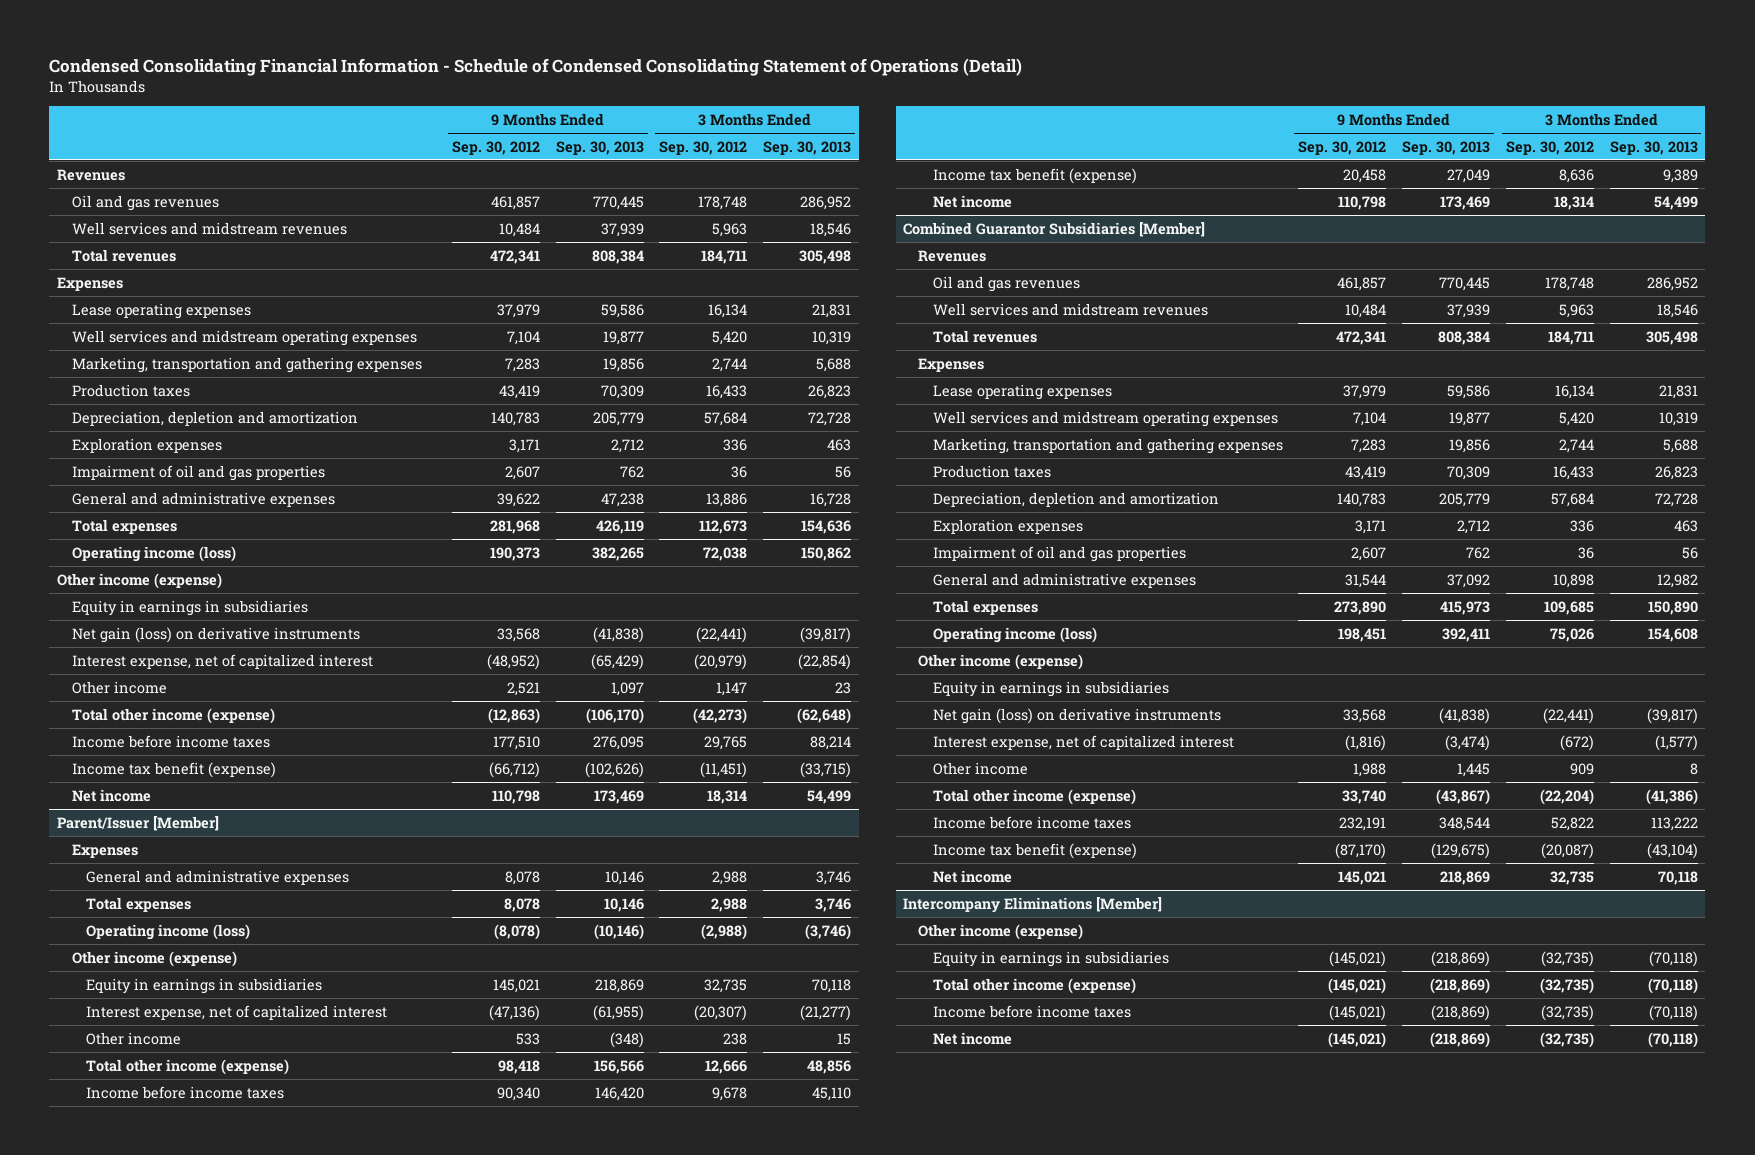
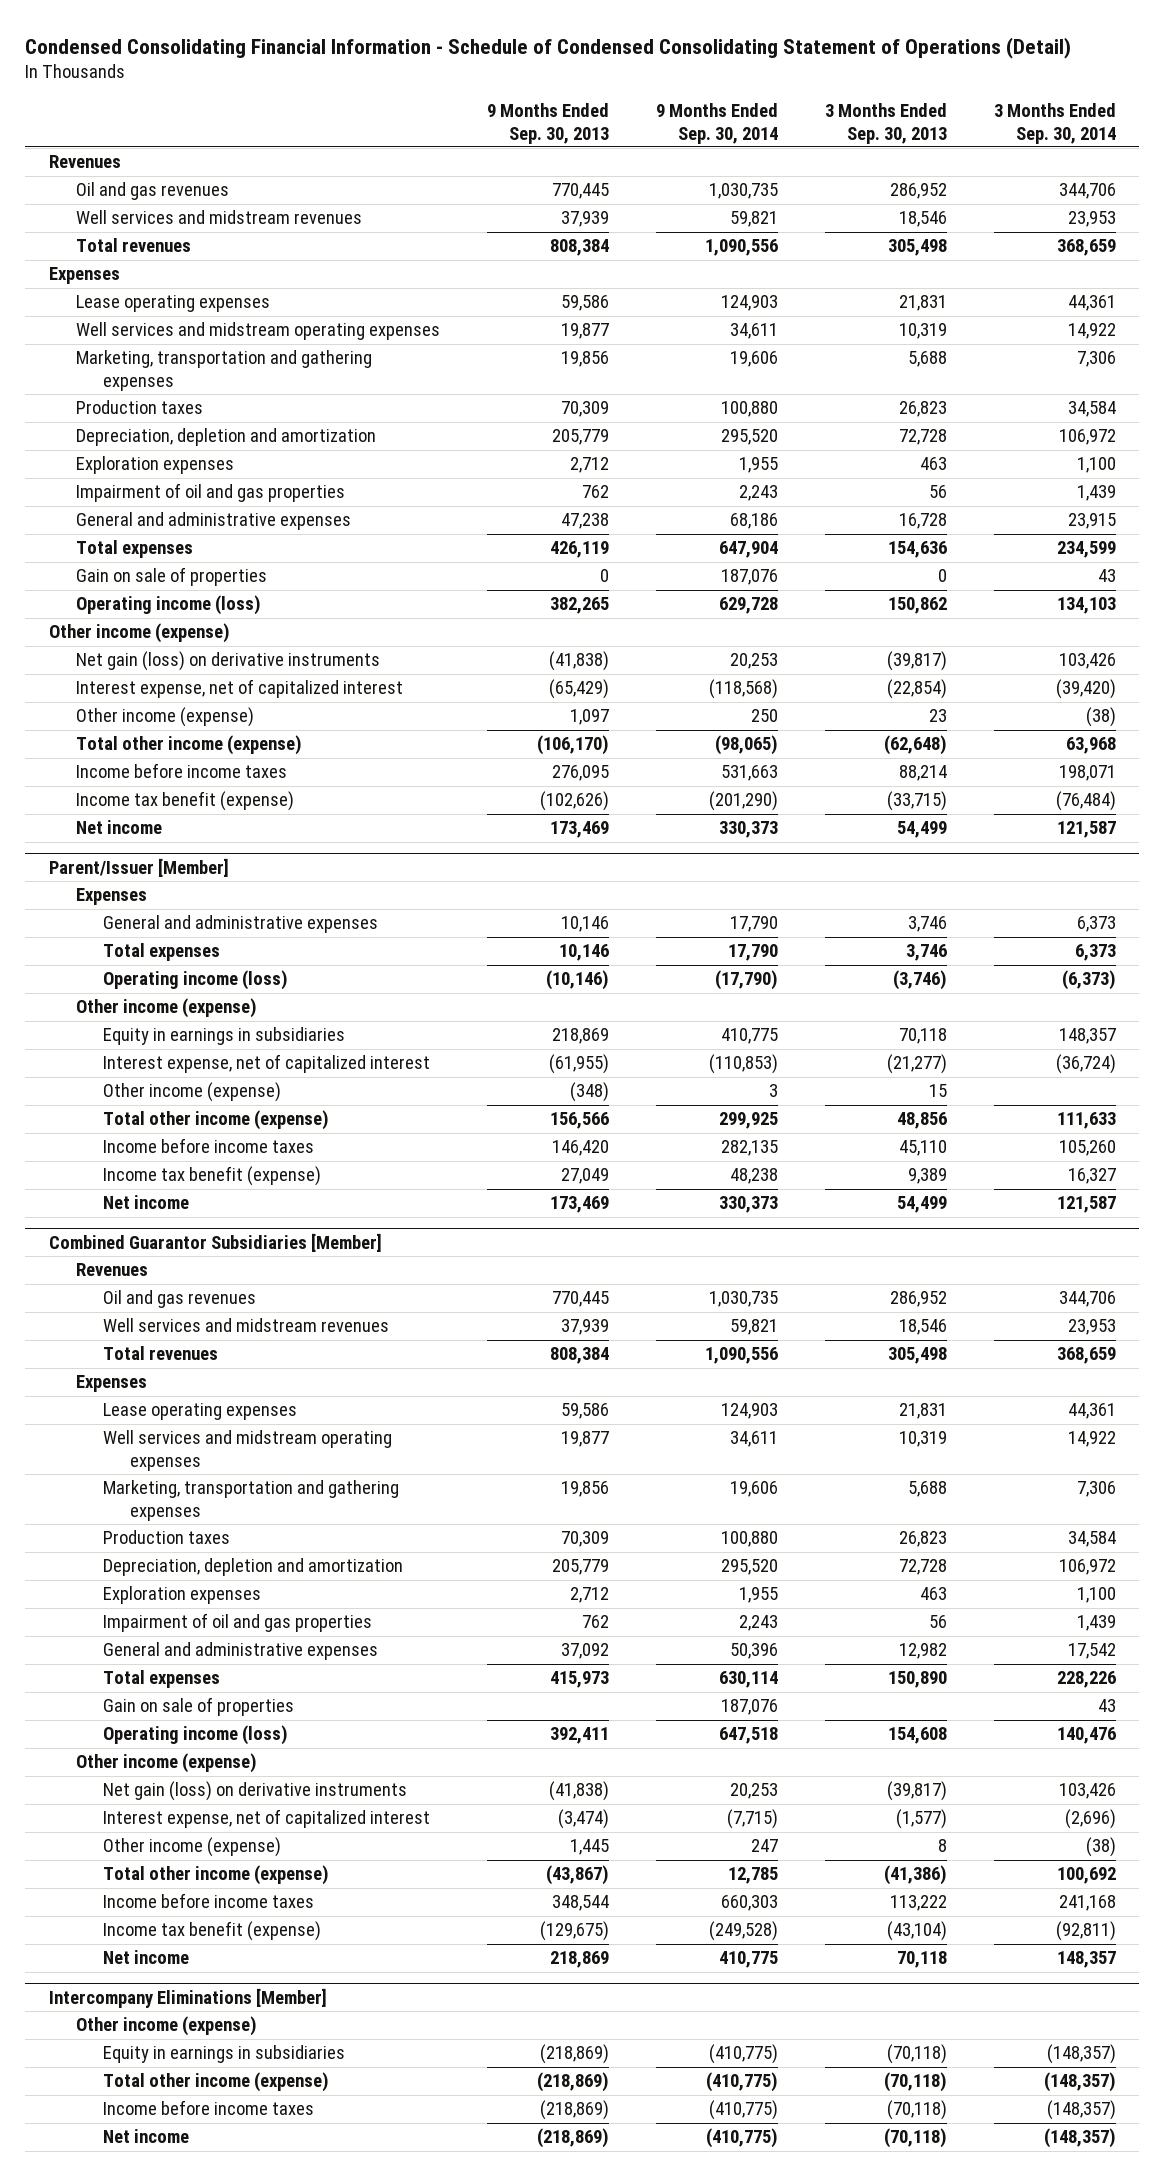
- | 9 Months Ended Sep. 30, 2012 | 9 Months Ended Sep. 30, 2013 | 3 Months Ended Sep. 30, 2012 | 3 Months Ended Sep. 30, 2013
+ | 9 Months Ended Sep. 30, 2013 | 9 Months Ended Sep. 30, 2014 | 3 Months Ended Sep. 30, 2013 | 3 Months Ended Sep. 30, 2014
+ Gain on sale of properties | 0 | 187,076 | 0 | 43
- Equity in earnings in subsidiaries
- Other income | 2,521 | 1,097 | 1,147 | 23
+ Other income (expense) | 1,097 | 250 | 23 | (38)
@ Parent/Issuer [Member]
- Other income | 533 | (348) | 238 | 15
+ Other income (expense) | (348) | 3 | 15 |
@ Combined Guarantor Subsidiaries [Member]
+ Gain on sale of properties | | 187,076 | | 43
- Equity in earnings in subsidiaries
- Other income | 1,988 | 1,445 | 909 | 8
+ Other income (expense) | 1,445 | 247 | 8 | (38)

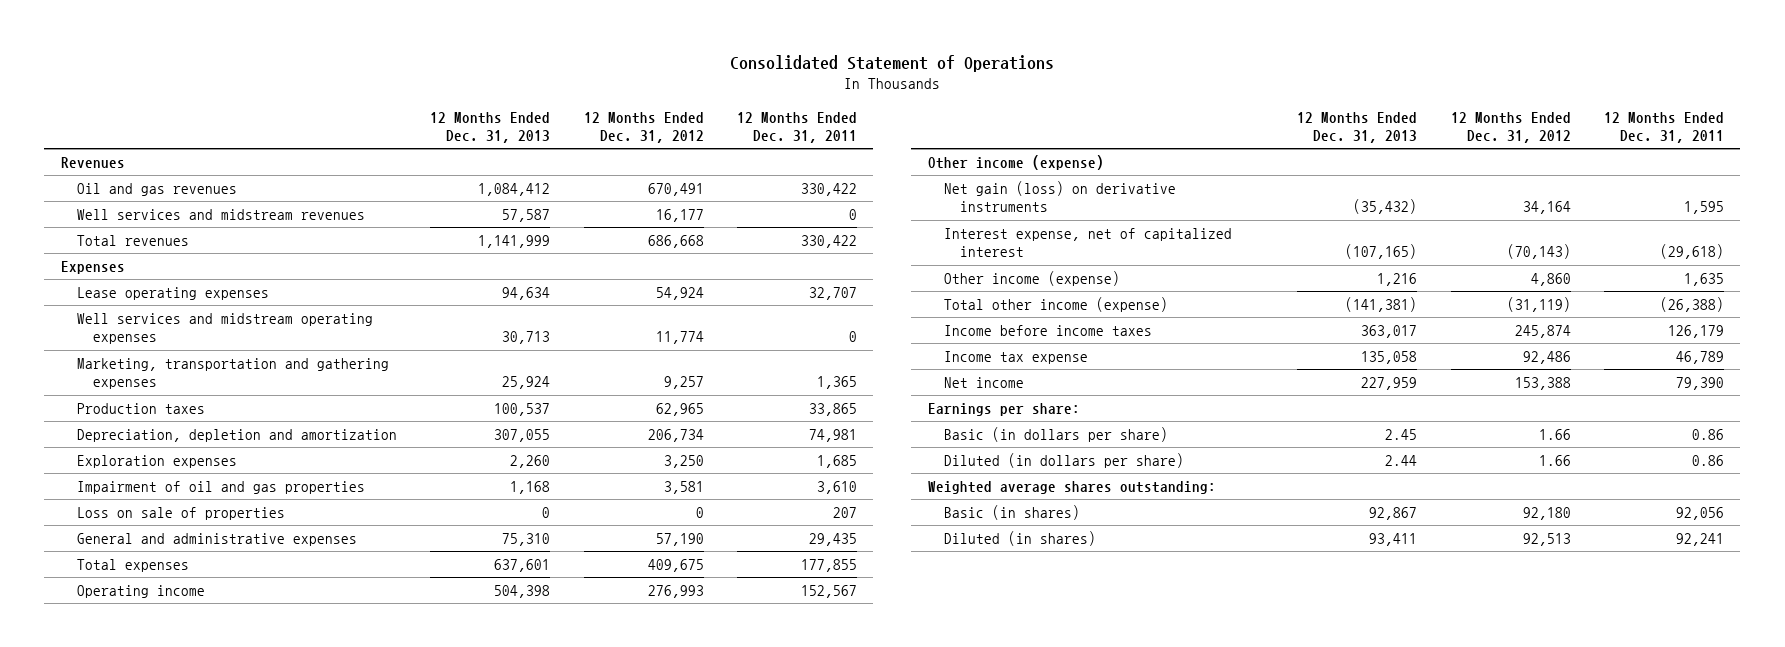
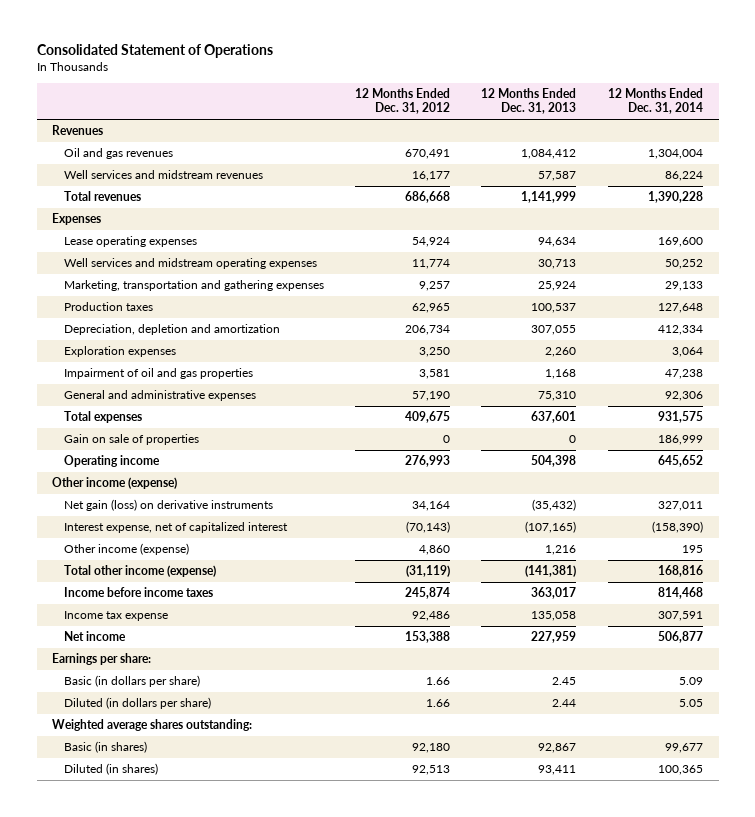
- | 12 Months Ended Dec. 31, 2013 | 12 Months Ended Dec. 31, 2012 | 12 Months Ended Dec. 31, 2011
+ | 12 Months Ended Dec. 31, 2012 | 12 Months Ended Dec. 31, 2013 | 12 Months Ended Dec. 31, 2014
- Loss on sale of properties | 0 | 0 | 207
+ Gain on sale of properties | 0 | 0 | 186,999

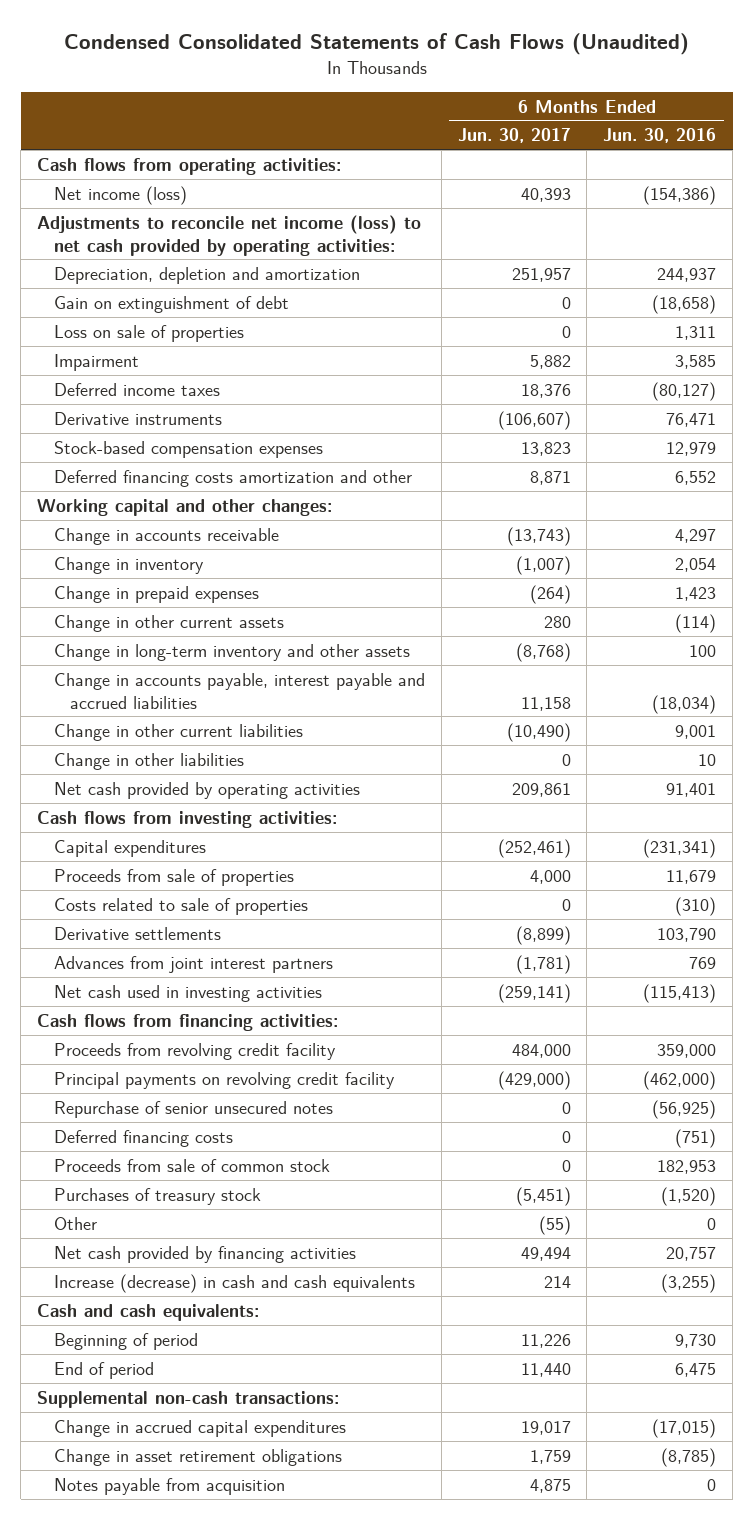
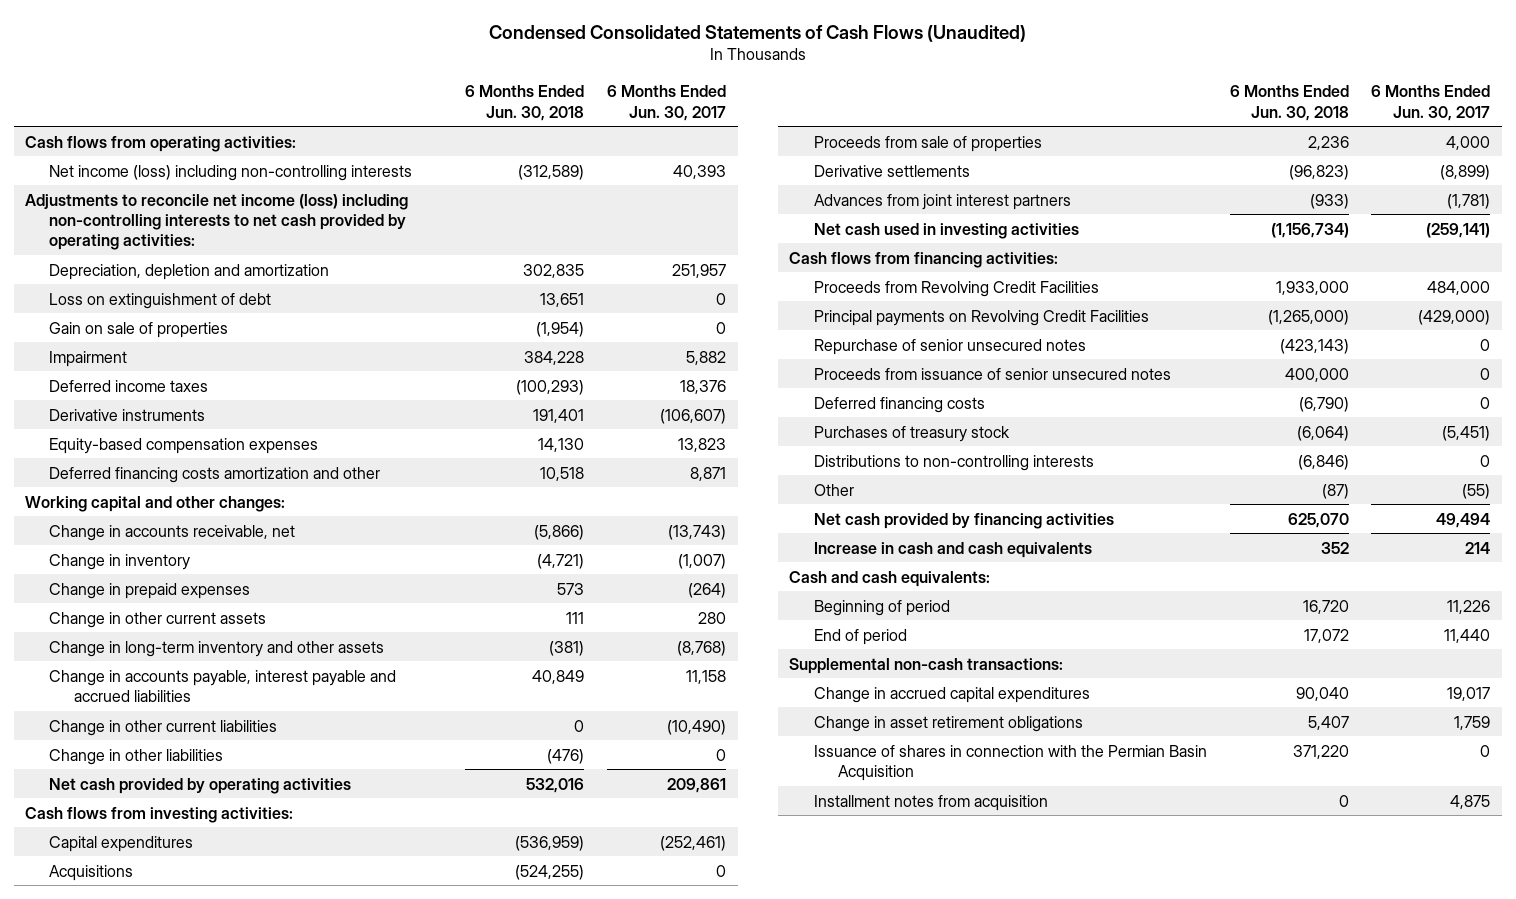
- | 6 Months Ended Jun. 30, 2017 | 6 Months Ended Jun. 30, 2016
+ | 6 Months Ended Jun. 30, 2018 | 6 Months Ended Jun. 30, 2017
- Net income (loss) | 40,393 | (154,386)
- Adjustments to reconcile net income (loss) to net cash provided by operating activities:
+ Net income (loss) including non-controlling interests | (312,589) | 40,393
+ Adjustments to reconcile net income (loss) including non-controlling interests to net cash provided by operating activities:
- Gain on extinguishment of debt | 0 | (18,658)
- Loss on sale of properties | 0 | 1,311
+ Loss on extinguishment of debt | 13,651 | 0
+ Gain on sale of properties | (1,954) | 0
- Stock-based compensation expenses | 13,823 | 12,979
+ Equity-based compensation expenses | 14,130 | 13,823
- Change in accounts receivable | (13,743) | 4,297
+ Change in accounts receivable, net | (5,866) | (13,743)
+ Acquisitions | (524,255) | 0
- Costs related to sale of properties | 0 | (310)
- Proceeds from revolving credit facility | 484,000 | 359,000
- Principal payments on revolving credit facility | (429,000) | (462,000)
+ Proceeds from Revolving Credit Facilities | 1,933,000 | 484,000
+ Principal payments on Revolving Credit Facilities | (1,265,000) | (429,000)
+ Proceeds from issuance of senior unsecured notes | 400,000 | 0
- Proceeds from sale of common stock | 0 | 182,953
+ Distributions to non-controlling interests | (6,846) | 0
- Increase (decrease) in cash and cash equivalents | 214 | (3,255)
+ Increase in cash and cash equivalents | 352 | 214
- Notes payable from acquisition | 4,875 | 0
+ Issuance of shares in connection with the Permian Basin Acquisition | 371,220 | 0
+ Installment notes from acquisition | 0 | 4,875

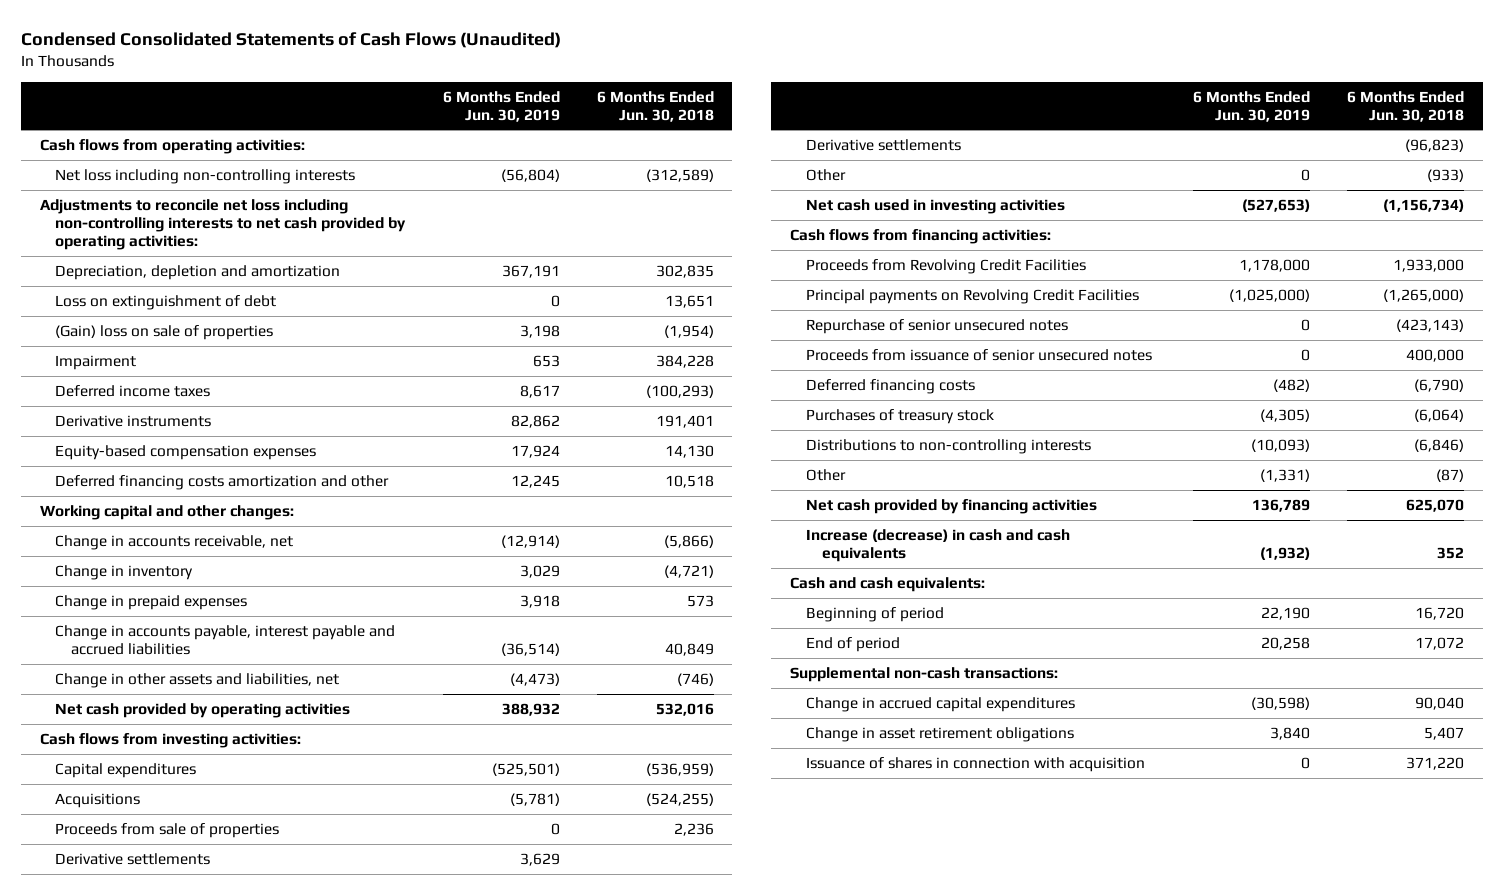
- | 6 Months Ended Jun. 30, 2018 | 6 Months Ended Jun. 30, 2017
+ | 6 Months Ended Jun. 30, 2019 | 6 Months Ended Jun. 30, 2018
- Net income (loss) including non-controlling interests | (312,589) | 40,393
- Adjustments to reconcile net income (loss) including non-controlling interests to net cash provided by operating activities:
+ Net loss including non-controlling interests | (56,804) | (312,589)
+ Adjustments to reconcile net loss including non-controlling interests to net cash provided by operating activities:
- Gain on sale of properties | (1,954) | 0
+ (Gain) loss on sale of properties | 3,198 | (1,954)
- Change in other current assets | 111 | 280
- Change in long-term inventory and other assets | (381) | (8,768)
- Change in other current liabilities | 0 | (10,490)
- Change in other liabilities | (476) | 0
+ Change in other assets and liabilities, net | (4,473) | (746)
+ Derivative settlements | 3,629 |
- Advances from joint interest partners | (933) | (1,781)
+ Other | 0 | (933)
- Increase in cash and cash equivalents | 352 | 214
+ Increase (decrease) in cash and cash equivalents | (1,932) | 352
- Issuance of shares in connection with the Permian Basin Acquisition | 371,220 | 0
- Installment notes from acquisition | 0 | 4,875
+ Issuance of shares in connection with acquisition | 0 | 371,220

